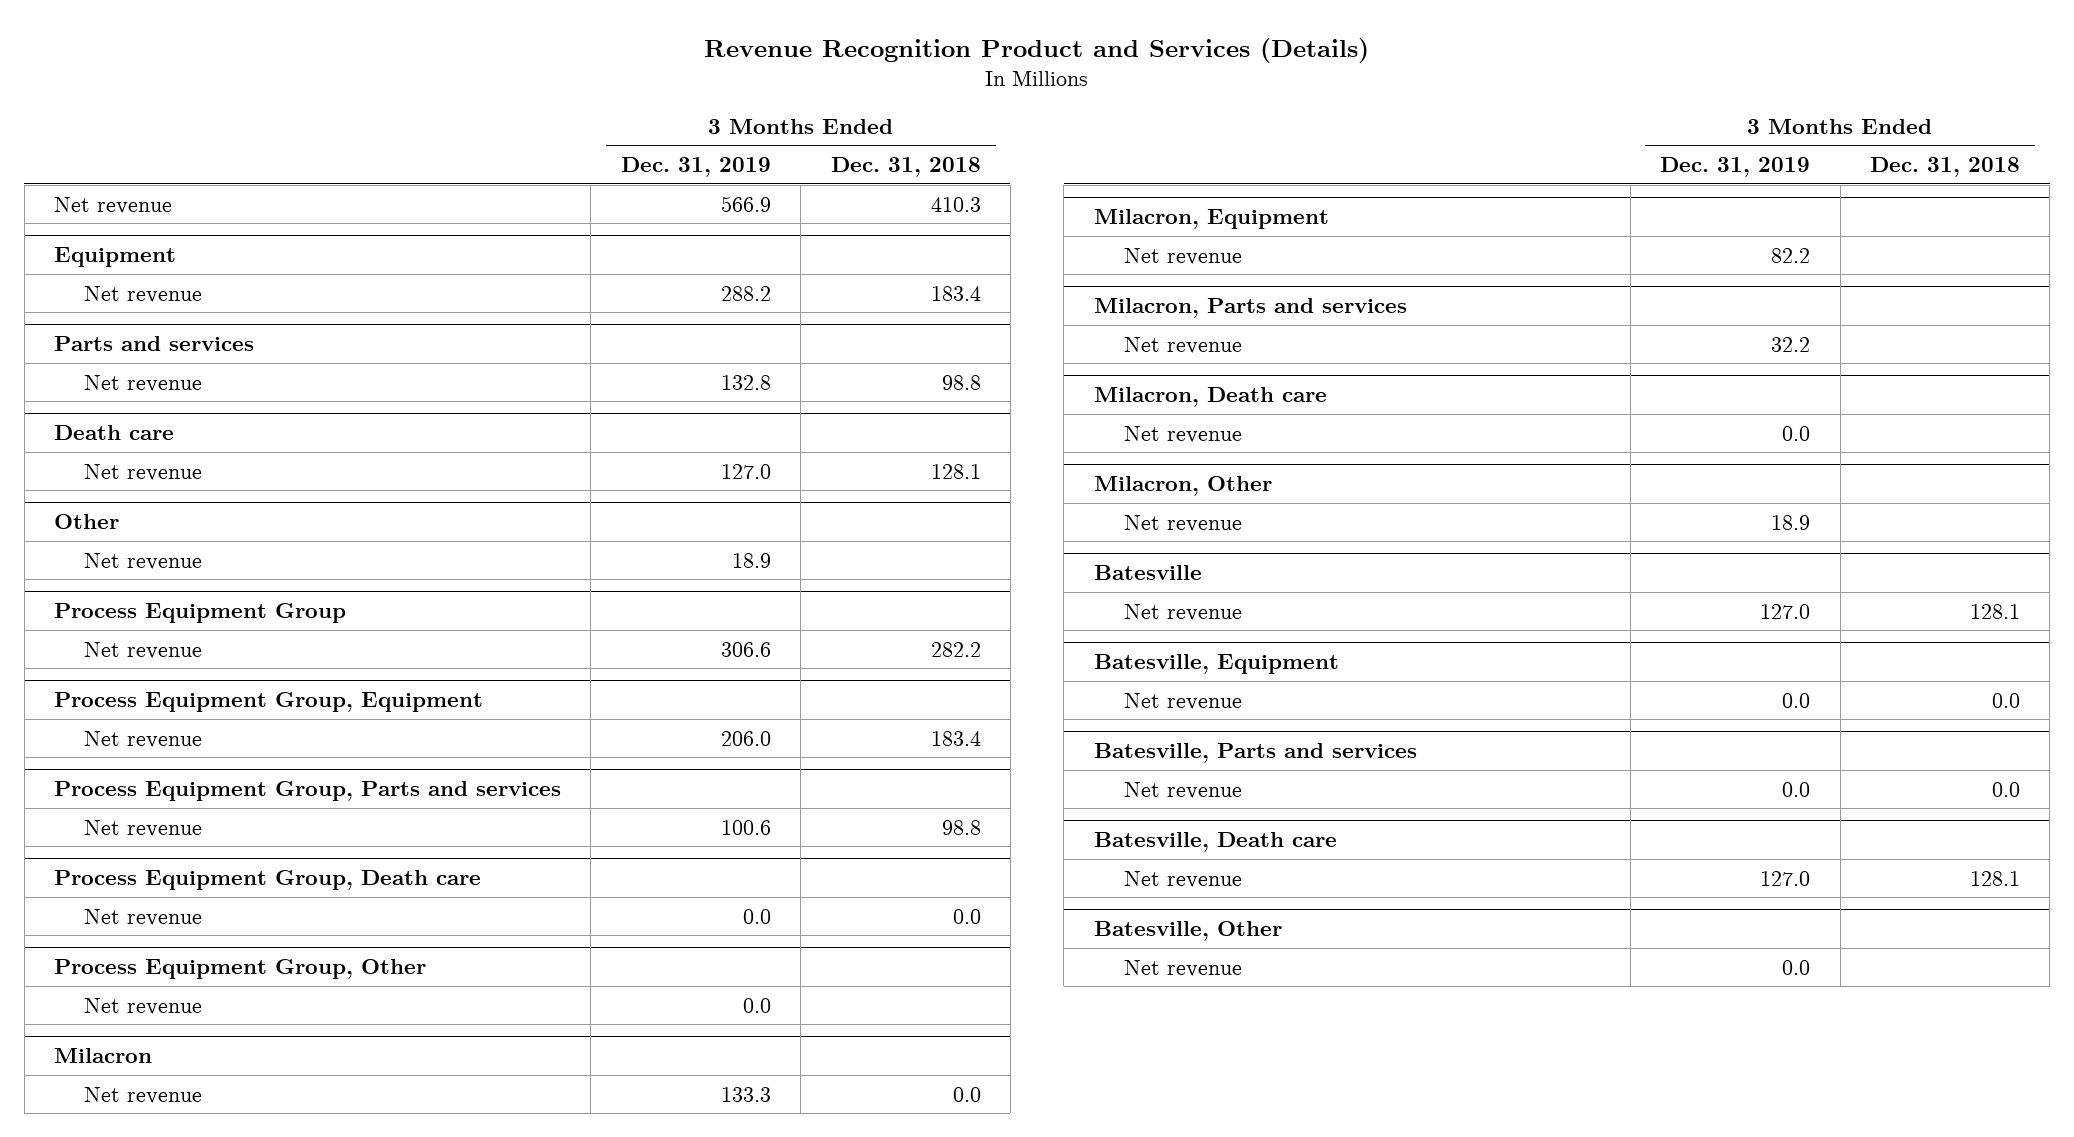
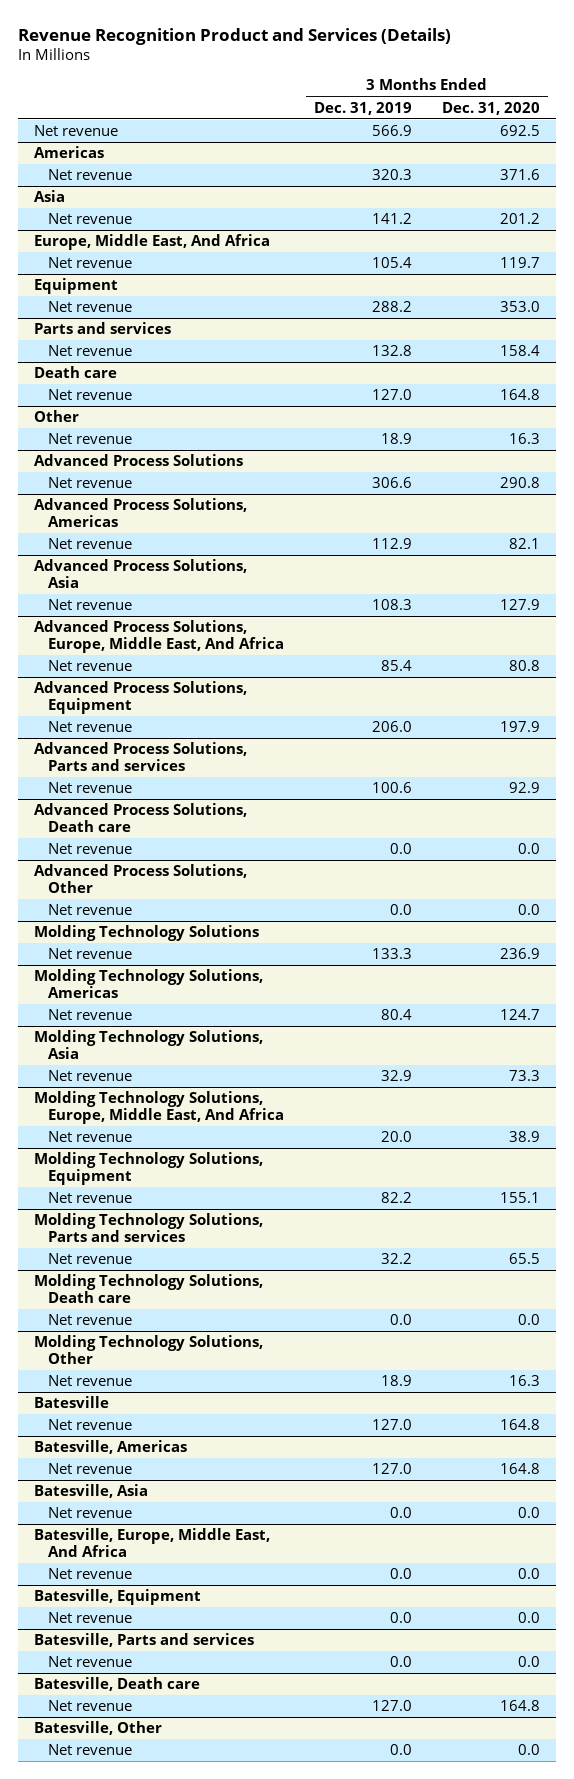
- | 3 Months Ended Dec. 31, 2019 | 3 Months Ended Dec. 31, 2018
+ | 3 Months Ended Dec. 31, 2019 | 3 Months Ended Dec. 31, 2020
+ Americas
+ Net revenue | 320.3 | 371.6
+ Asia
+ Net revenue | 141.2 | 201.2
+ Europe, Middle East, And Africa
+ Net revenue | 105.4 | 119.7
- Process Equipment Group
+ Advanced Process Solutions
- Process Equipment Group, Equipment
+ Advanced Process Solutions, Americas
+ Net revenue | 112.9 | 82.1
+ Advanced Process Solutions, Asia
+ Net revenue | 108.3 | 127.9
+ Advanced Process Solutions, Europe, Middle East, And Africa
+ Net revenue | 85.4 | 80.8
+ Advanced Process Solutions, Equipment
- Process Equipment Group, Parts and services
+ Advanced Process Solutions, Parts and services
- Process Equipment Group, Death care
+ Advanced Process Solutions, Death care
- Process Equipment Group, Other
+ Advanced Process Solutions, Other
- Milacron
+ Molding Technology Solutions
- Milacron, Equipment
+ Molding Technology Solutions, Americas
+ Net revenue | 80.4 | 124.7
+ Molding Technology Solutions, Asia
+ Net revenue | 32.9 | 73.3
+ Molding Technology Solutions, Europe, Middle East, And Africa
+ Net revenue | 20.0 | 38.9
+ Molding Technology Solutions, Equipment
- Milacron, Parts and services
+ Molding Technology Solutions, Parts and services
- Milacron, Death care
+ Molding Technology Solutions, Death care
- Milacron, Other
+ Molding Technology Solutions, Other
+ Batesville, Americas
+ Net revenue | 127.0 | 164.8
+ Batesville, Asia
+ Net revenue | 0.0 | 0.0
+ Batesville, Europe, Middle East, And Africa
+ Net revenue | 0.0 | 0.0

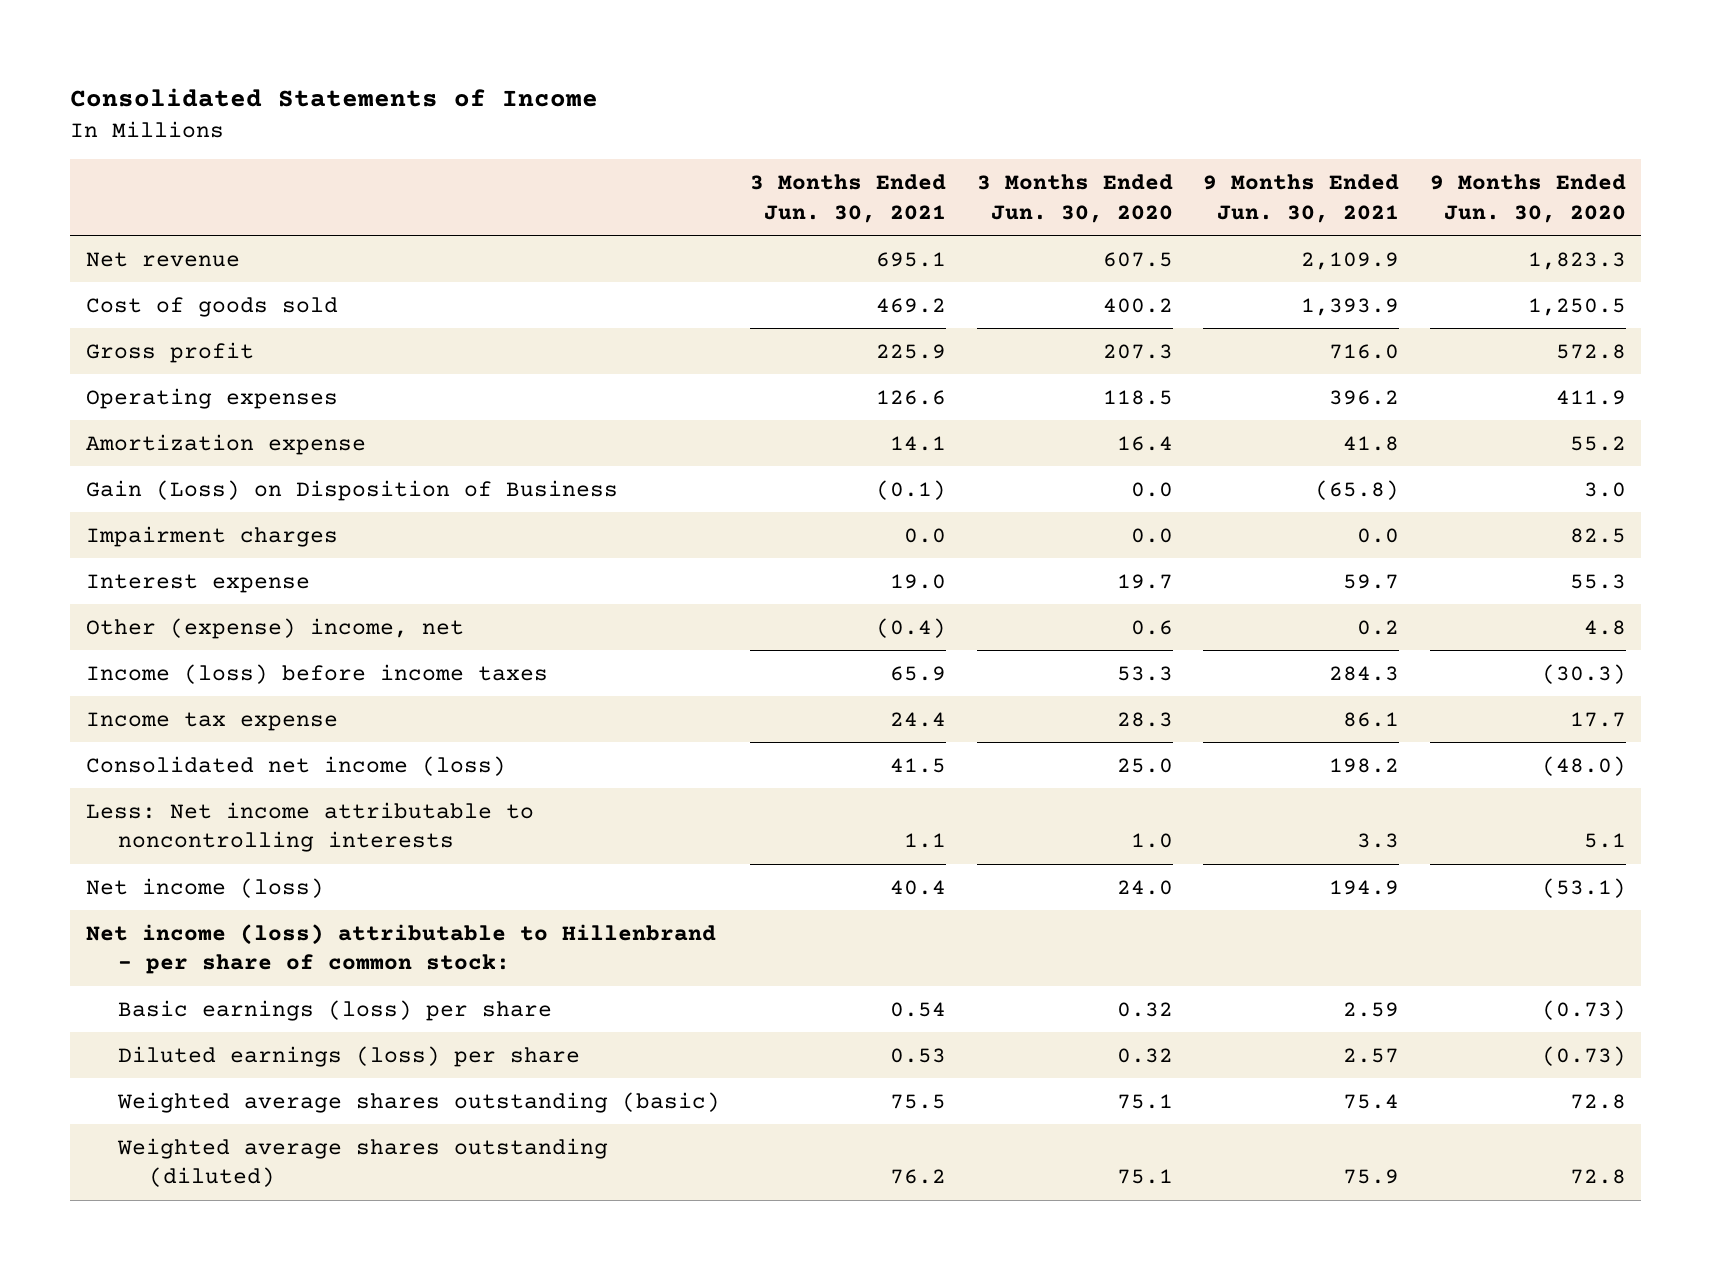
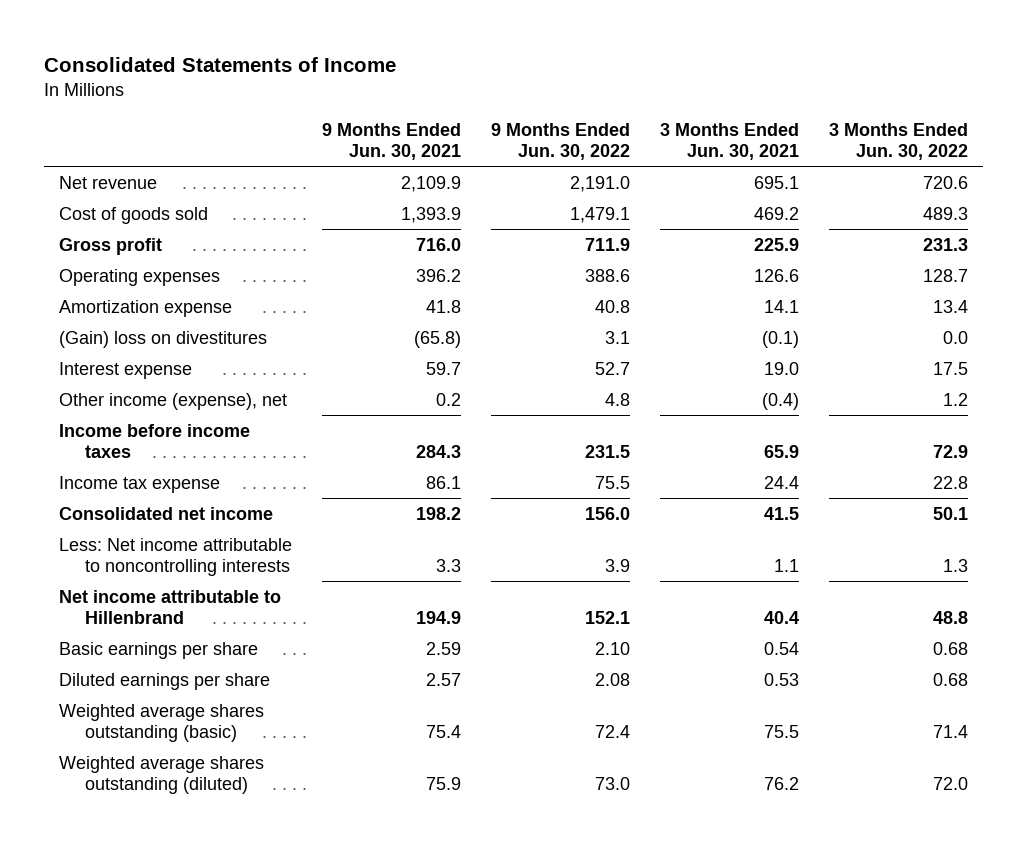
- | 3 Months Ended Jun. 30, 2021 | 3 Months Ended Jun. 30, 2020 | 9 Months Ended Jun. 30, 2021 | 9 Months Ended Jun. 30, 2020
+ | 9 Months Ended Jun. 30, 2021 | 9 Months Ended Jun. 30, 2022 | 3 Months Ended Jun. 30, 2021 | 3 Months Ended Jun. 30, 2022
- Gain (Loss) on Disposition of Business | (0.1) | 0.0 | (65.8) | 3.0
- Impairment charges | 0.0 | 0.0 | 0.0 | 82.5
+ (Gain) loss on divestitures | (65.8) | 3.1 | (0.1) | 0.0
- Other (expense) income, net | (0.4) | 0.6 | 0.2 | 4.8
- Income (loss) before income taxes | 65.9 | 53.3 | 284.3 | (30.3)
+ Other income (expense), net | 0.2 | 4.8 | (0.4) | 1.2
+ Income before income taxes | 284.3 | 231.5 | 65.9 | 72.9
- Consolidated net income (loss) | 41.5 | 25.0 | 198.2 | (48.0)
+ Consolidated net income | 198.2 | 156.0 | 41.5 | 50.1
- Net income (loss) | 40.4 | 24.0 | 194.9 | (53.1)
- Net income (loss) attributable to Hillenbrand - per share of common stock:
- Basic earnings (loss) per share | 0.54 | 0.32 | 2.59 | (0.73)
- Diluted earnings (loss) per share | 0.53 | 0.32 | 2.57 | (0.73)
+ Net income attributable to Hillenbrand | 194.9 | 152.1 | 40.4 | 48.8
+ Basic earnings per share | 2.59 | 2.10 | 0.54 | 0.68
+ Diluted earnings per share | 2.57 | 2.08 | 0.53 | 0.68

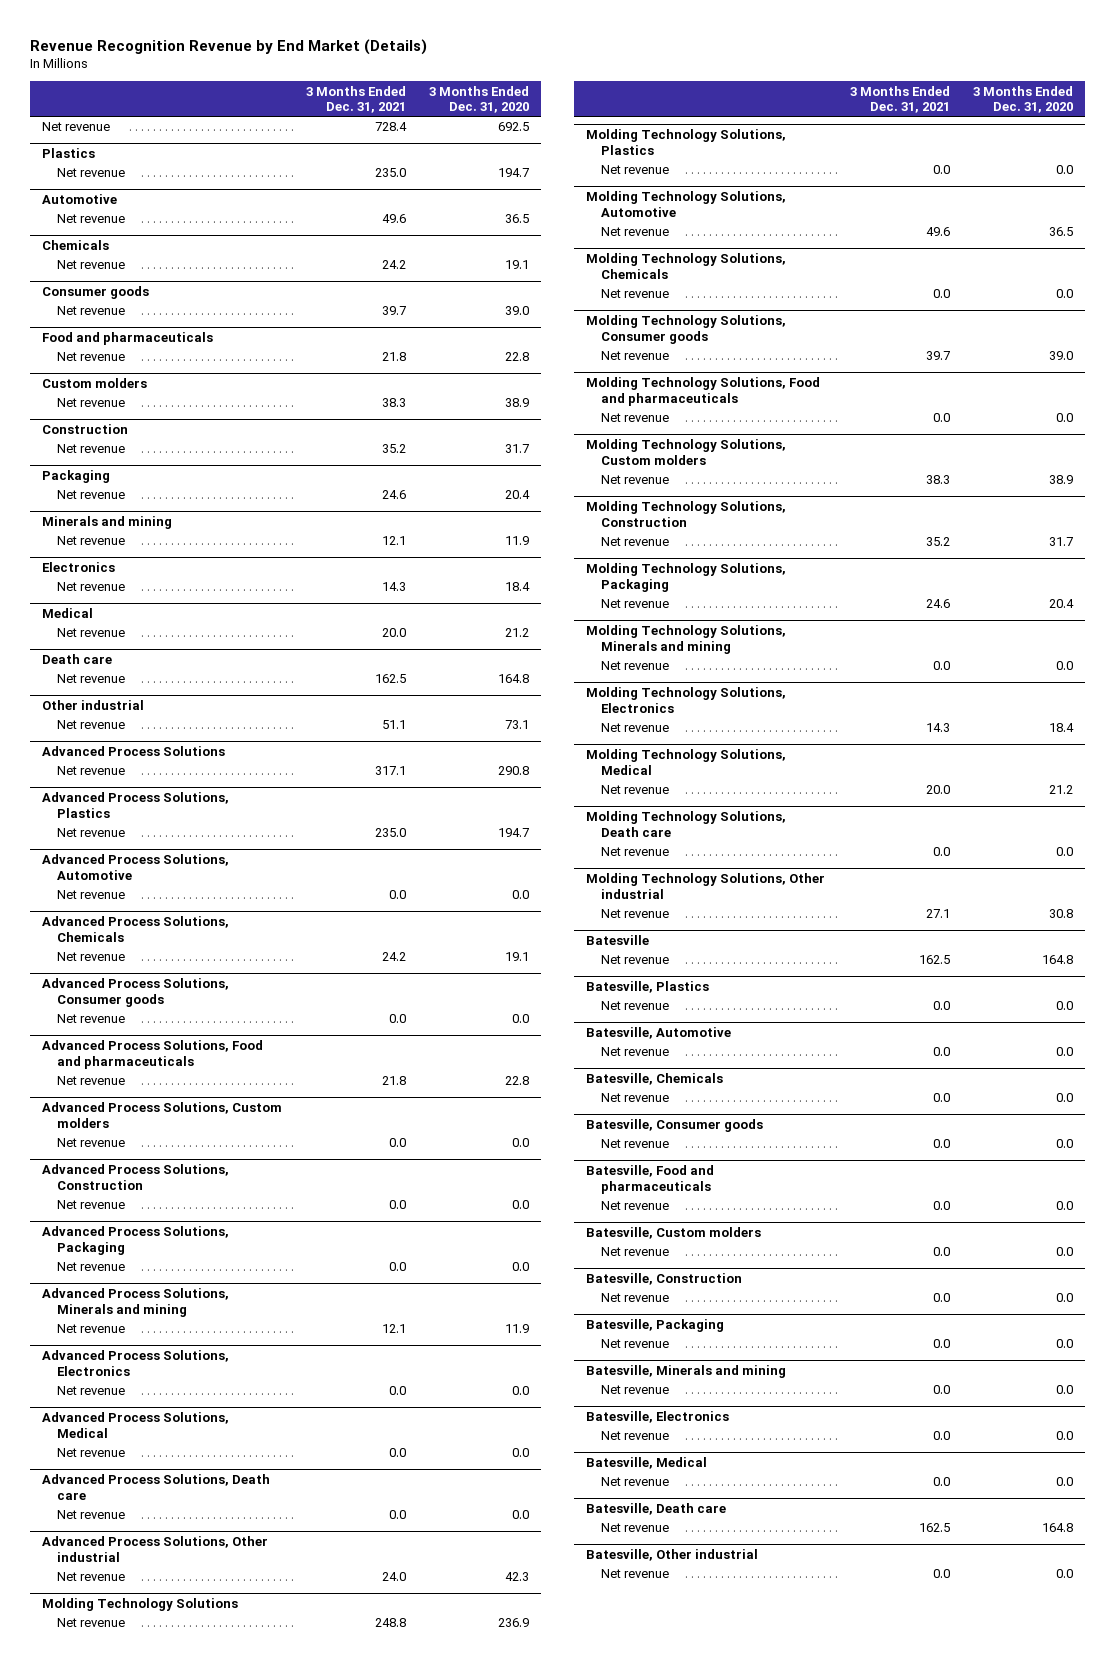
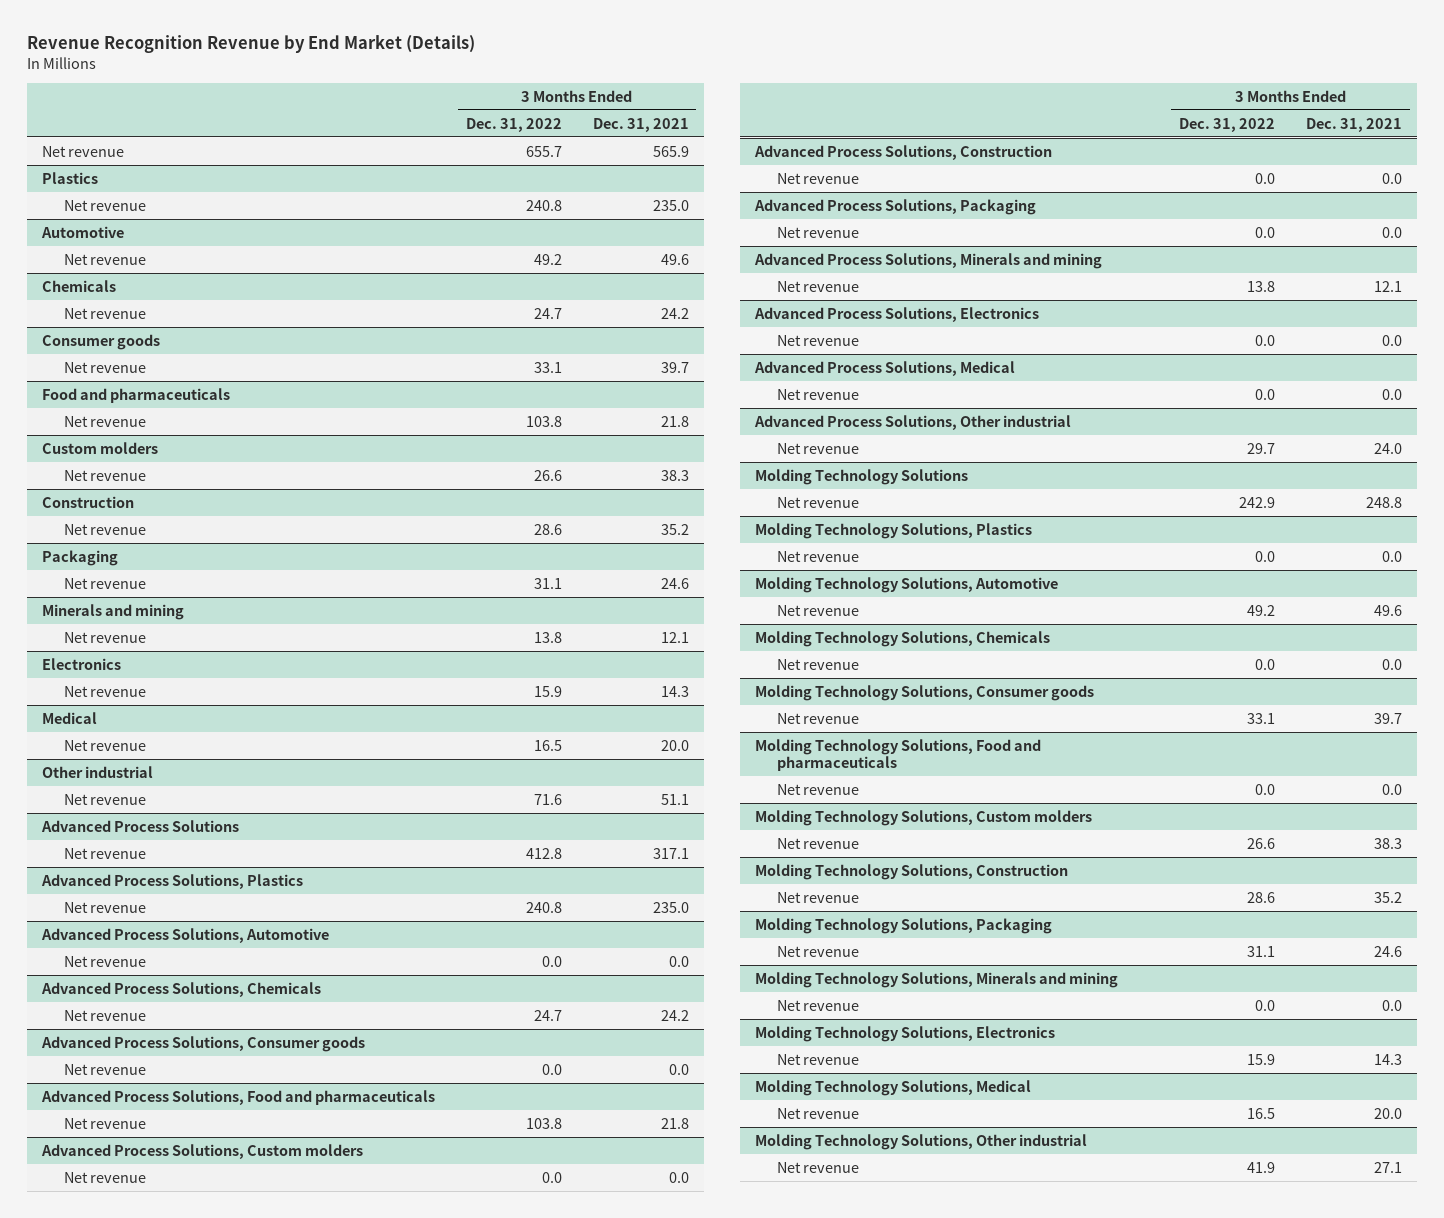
- | 3 Months Ended Dec. 31, 2021 | 3 Months Ended Dec. 31, 2020
+ | 3 Months Ended Dec. 31, 2022 | 3 Months Ended Dec. 31, 2021
- Net revenue | 728.4 | 692.5
+ Net revenue | 655.7 | 565.9
- Death care
- Net revenue | 162.5 | 164.8
- Advanced Process Solutions, Death care
- Net revenue | 0.0 | 0.0
- Molding Technology Solutions, Death care
- Net revenue | 0.0 | 0.0
- Batesville
- Net revenue | 162.5 | 164.8
- Batesville, Plastics
- Net revenue | 0.0 | 0.0
- Batesville, Automotive
- Net revenue | 0.0 | 0.0
- Batesville, Chemicals
- Net revenue | 0.0 | 0.0
- Batesville, Consumer goods
- Net revenue | 0.0 | 0.0
- Batesville, Food and pharmaceuticals
- Net revenue | 0.0 | 0.0
- Batesville, Custom molders
- Net revenue | 0.0 | 0.0
- Batesville, Construction
- Net revenue | 0.0 | 0.0
- Batesville, Packaging
- Net revenue | 0.0 | 0.0
- Batesville, Minerals and mining
- Net revenue | 0.0 | 0.0
- Batesville, Electronics
- Net revenue | 0.0 | 0.0
- Batesville, Medical
- Net revenue | 0.0 | 0.0
- Batesville, Death care
- Net revenue | 162.5 | 164.8
- Batesville, Other industrial
- Net revenue | 0.0 | 0.0

